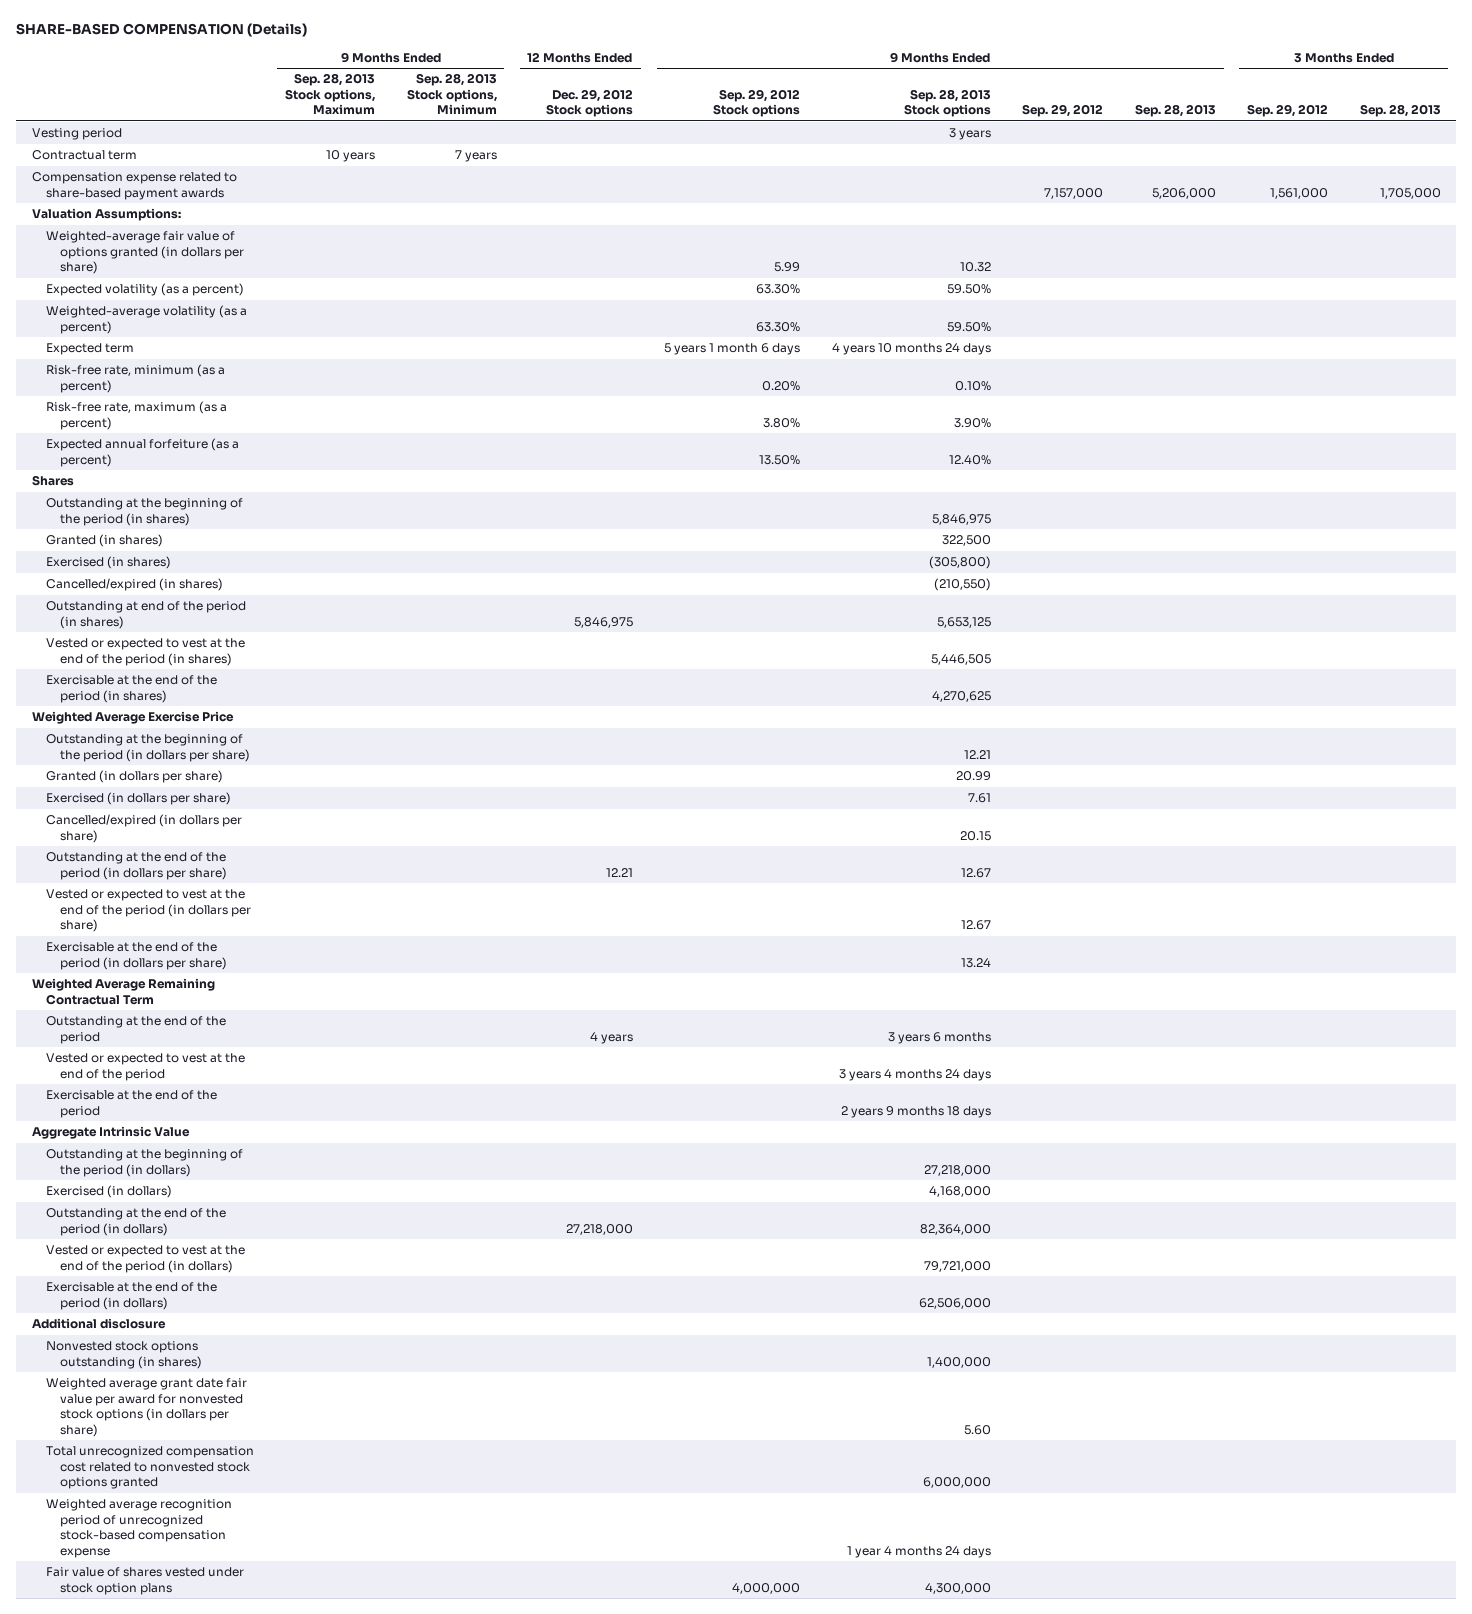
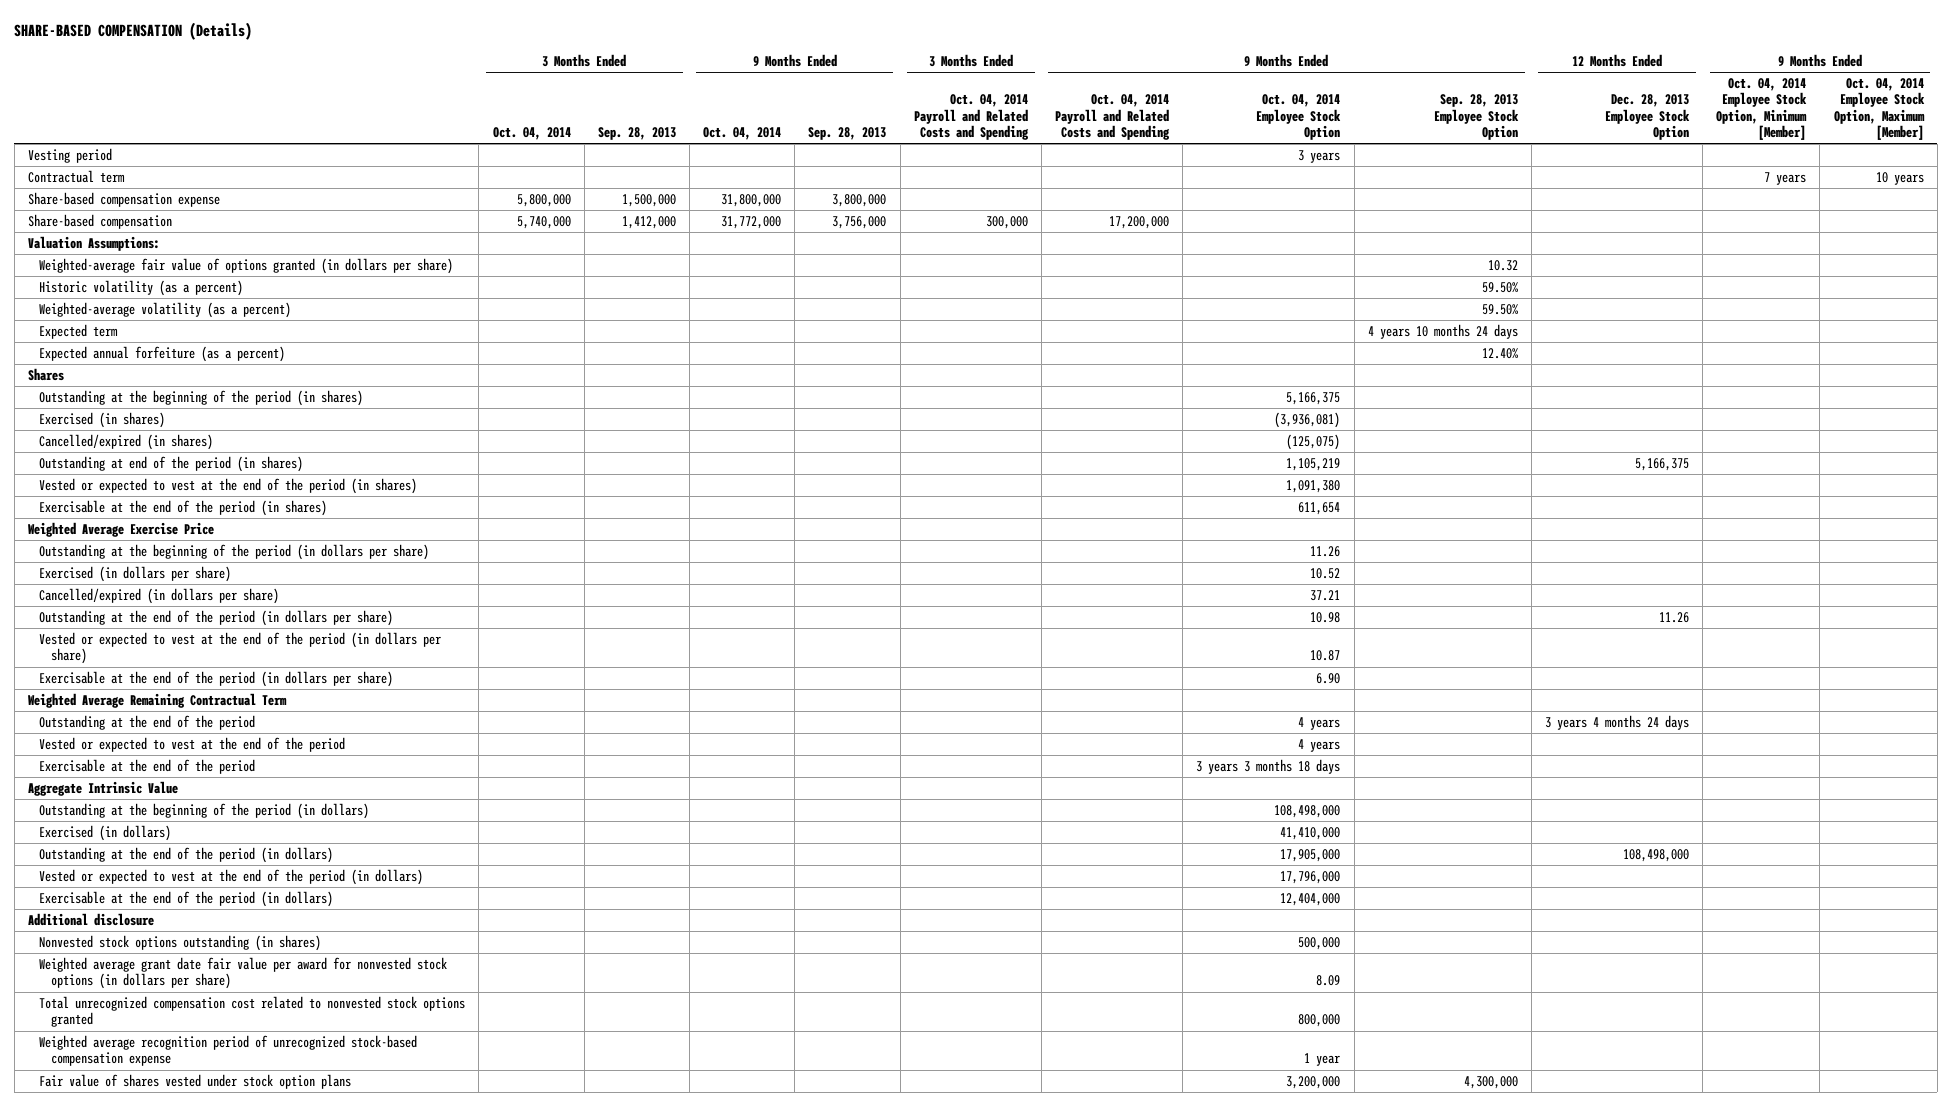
- | 9 Months Ended Sep. 28, 2013 Stock options, Maximum | 9 Months Ended Sep. 28, 2013 Stock options, Minimum | 12 Months Ended Dec. 29, 2012 Stock options | 9 Months Ended Sep. 29, 2012 Stock options | 9 Months Ended Sep. 28, 2013 Stock options | 9 Months Ended Sep. 29, 2012 | 9 Months Ended Sep. 28, 2013 | 3 Months Ended Sep. 29, 2012 | 3 Months Ended Sep. 28, 2013
+ | 3 Months Ended Oct. 04, 2014 | 3 Months Ended Sep. 28, 2013 | 9 Months Ended Oct. 04, 2014 | 9 Months Ended Sep. 28, 2013 | 3 Months Ended Oct. 04, 2014 Payroll and Related Costs and Spending | 9 Months Ended Oct. 04, 2014 Payroll and Related Costs and Spending | 9 Months Ended Oct. 04, 2014 Employee Stock Option | 9 Months Ended Sep. 28, 2013 Employee Stock Option | 12 Months Ended Dec. 28, 2013 Employee Stock Option | 9 Months Ended Oct. 04, 2014 Employee Stock Option, Minimum [Member] | 9 Months Ended Oct. 04, 2014 Employee Stock Option, Maximum [Member]
- Compensation expense related to share-based payment awards | | | | | | 7,157,000 | 5,206,000 | 1,561,000 | 1,705,000
+ Share-based compensation expense | 5,800,000 | 1,500,000 | 31,800,000 | 3,800,000 | | | | | | |
+ Share-based compensation | 5,740,000 | 1,412,000 | 31,772,000 | 3,756,000 | 300,000 | 17,200,000 | | | | |
- Expected volatility (as a percent) | | | | 63.30% | 59.50% | | | |
+ Historic volatility (as a percent) | | | | | | | | 59.50% | | |
- Risk-free rate, minimum (as a percent) | | | | 0.20% | 0.10% | | | |
- Risk-free rate, maximum (as a percent) | | | | 3.80% | 3.90% | | | |
- Granted (in shares) | | | | | 322,500 | | | |
- Granted (in dollars per share) | | | | | 20.99 | | | |

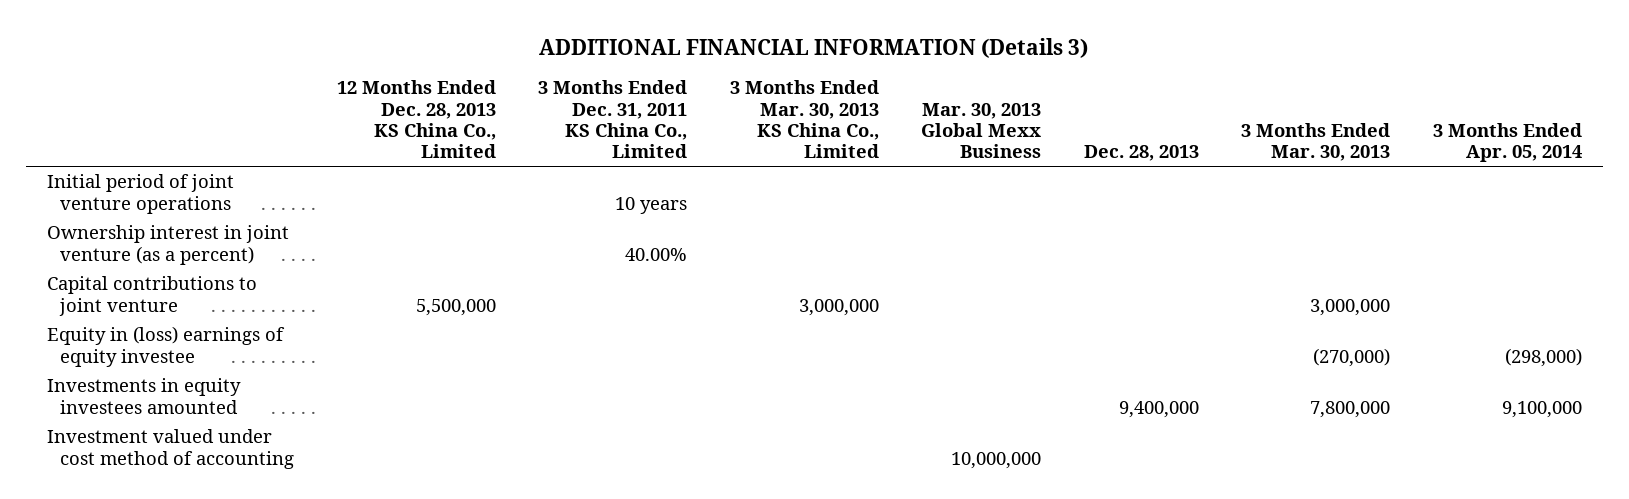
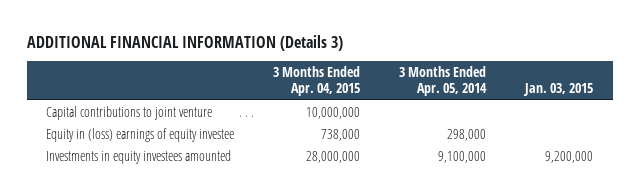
- | 12 Months Ended Dec. 28, 2013 KS China Co., Limited | 3 Months Ended Dec. 31, 2011 KS China Co., Limited | 3 Months Ended Mar. 30, 2013 KS China Co., Limited | Mar. 30, 2013 Global Mexx Business | Dec. 28, 2013 | 3 Months Ended Mar. 30, 2013 | 3 Months Ended Apr. 05, 2014
+ | 3 Months Ended Apr. 04, 2015 | 3 Months Ended Apr. 05, 2014 | Jan. 03, 2015
- Initial period of joint venture operations | | 10 years | | | | |
- Ownership interest in joint venture (as a percent) | | 40.00% | | | | |
- Equity in (loss) earnings of equity investee | | | | | | (270,000) | (298,000)
+ Equity in (loss) earnings of equity investee | 738,000 | 298,000 |
- Investment valued under cost method of accounting | | | | 10,000,000 | | |

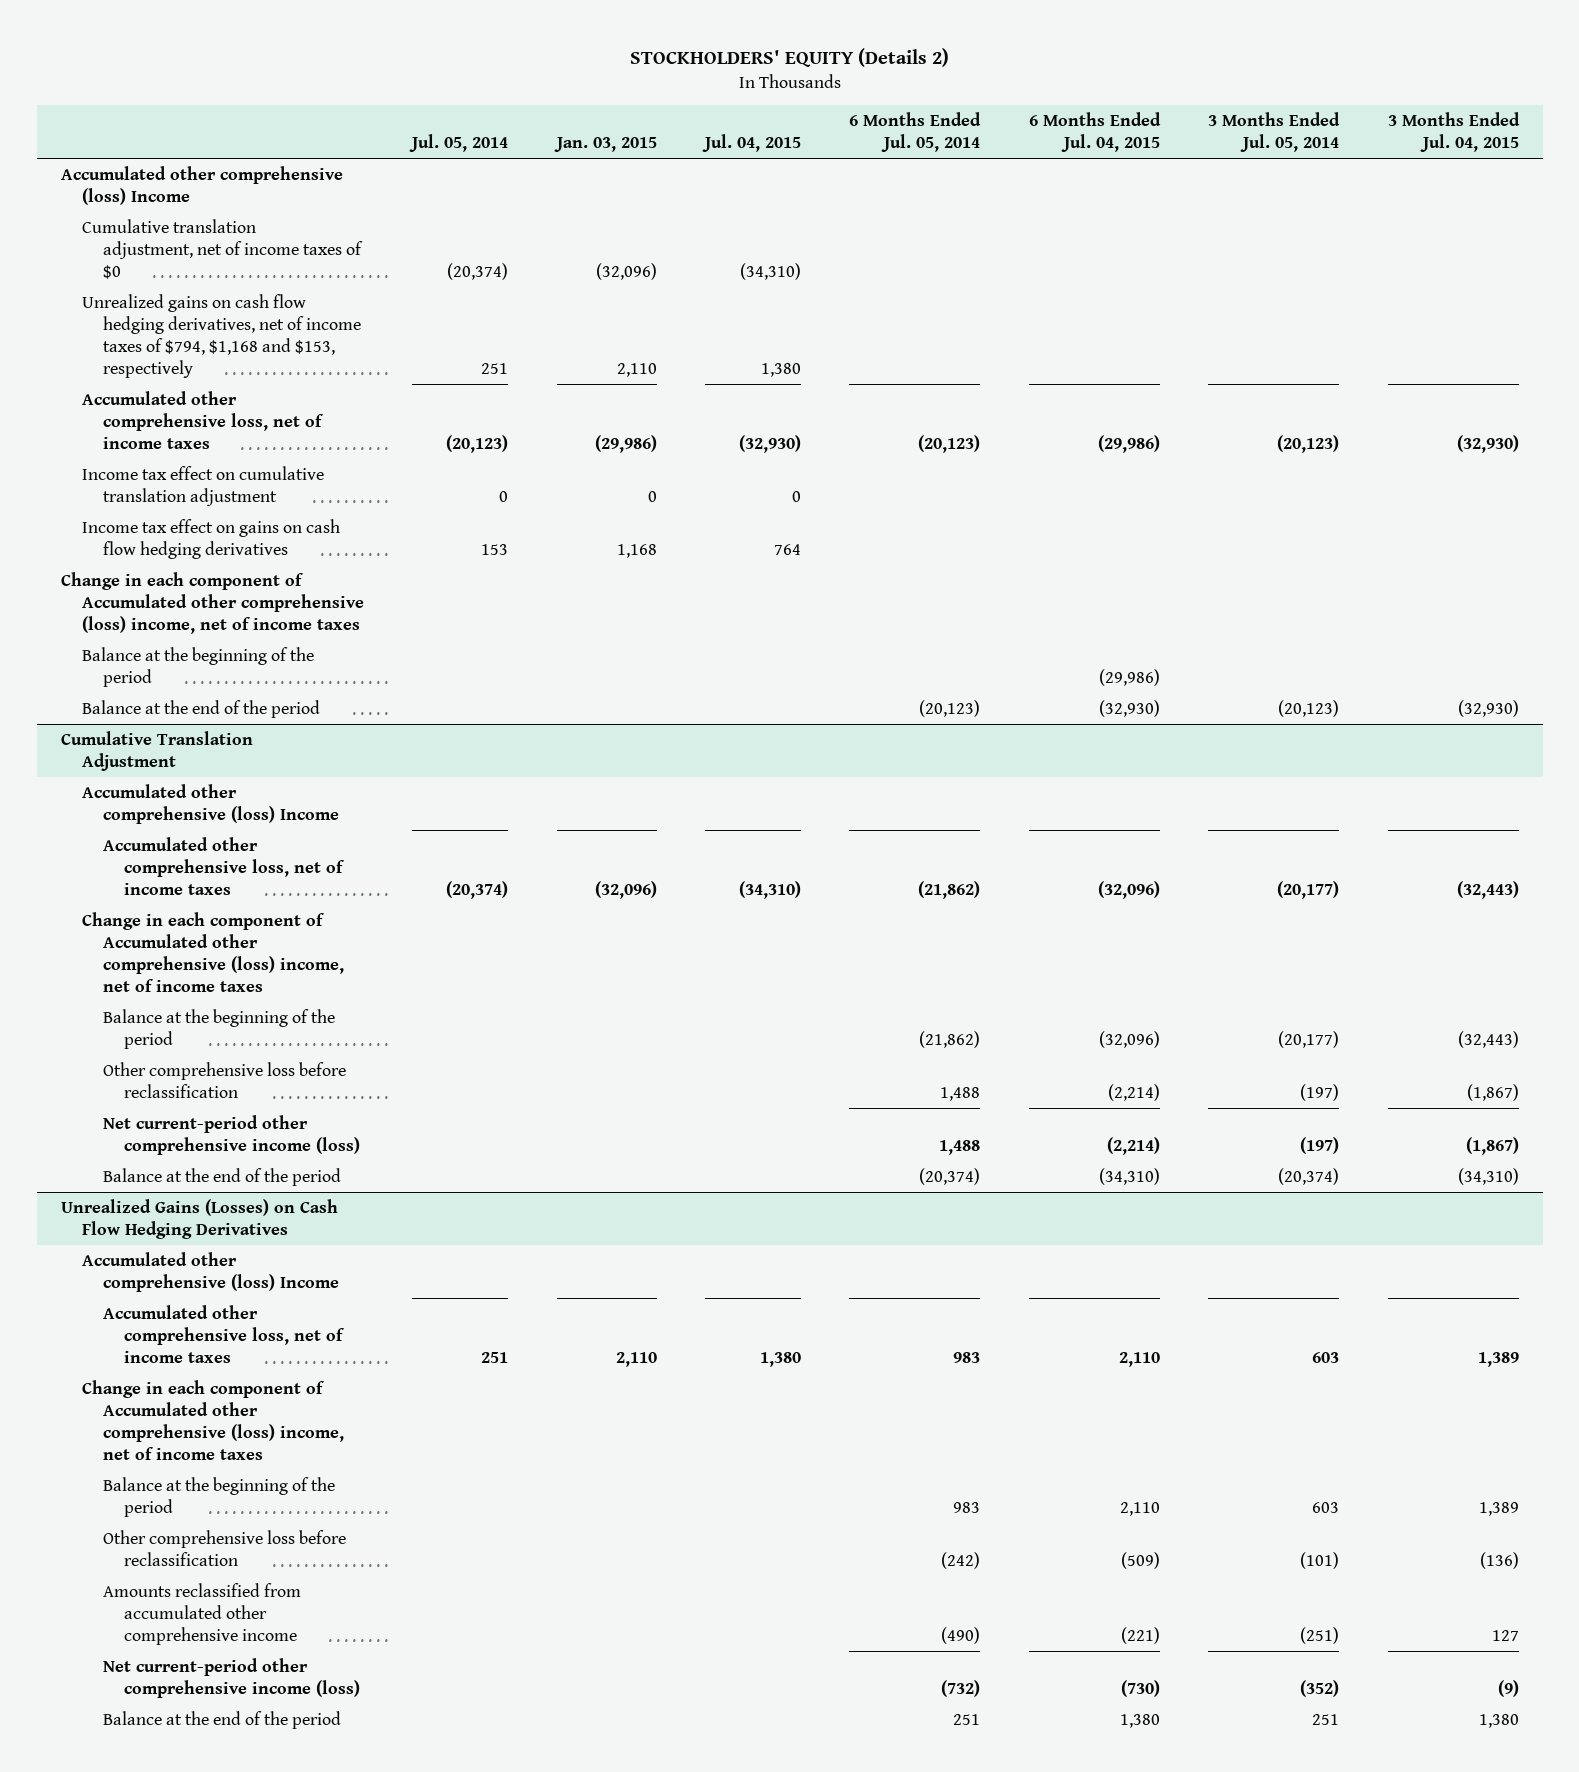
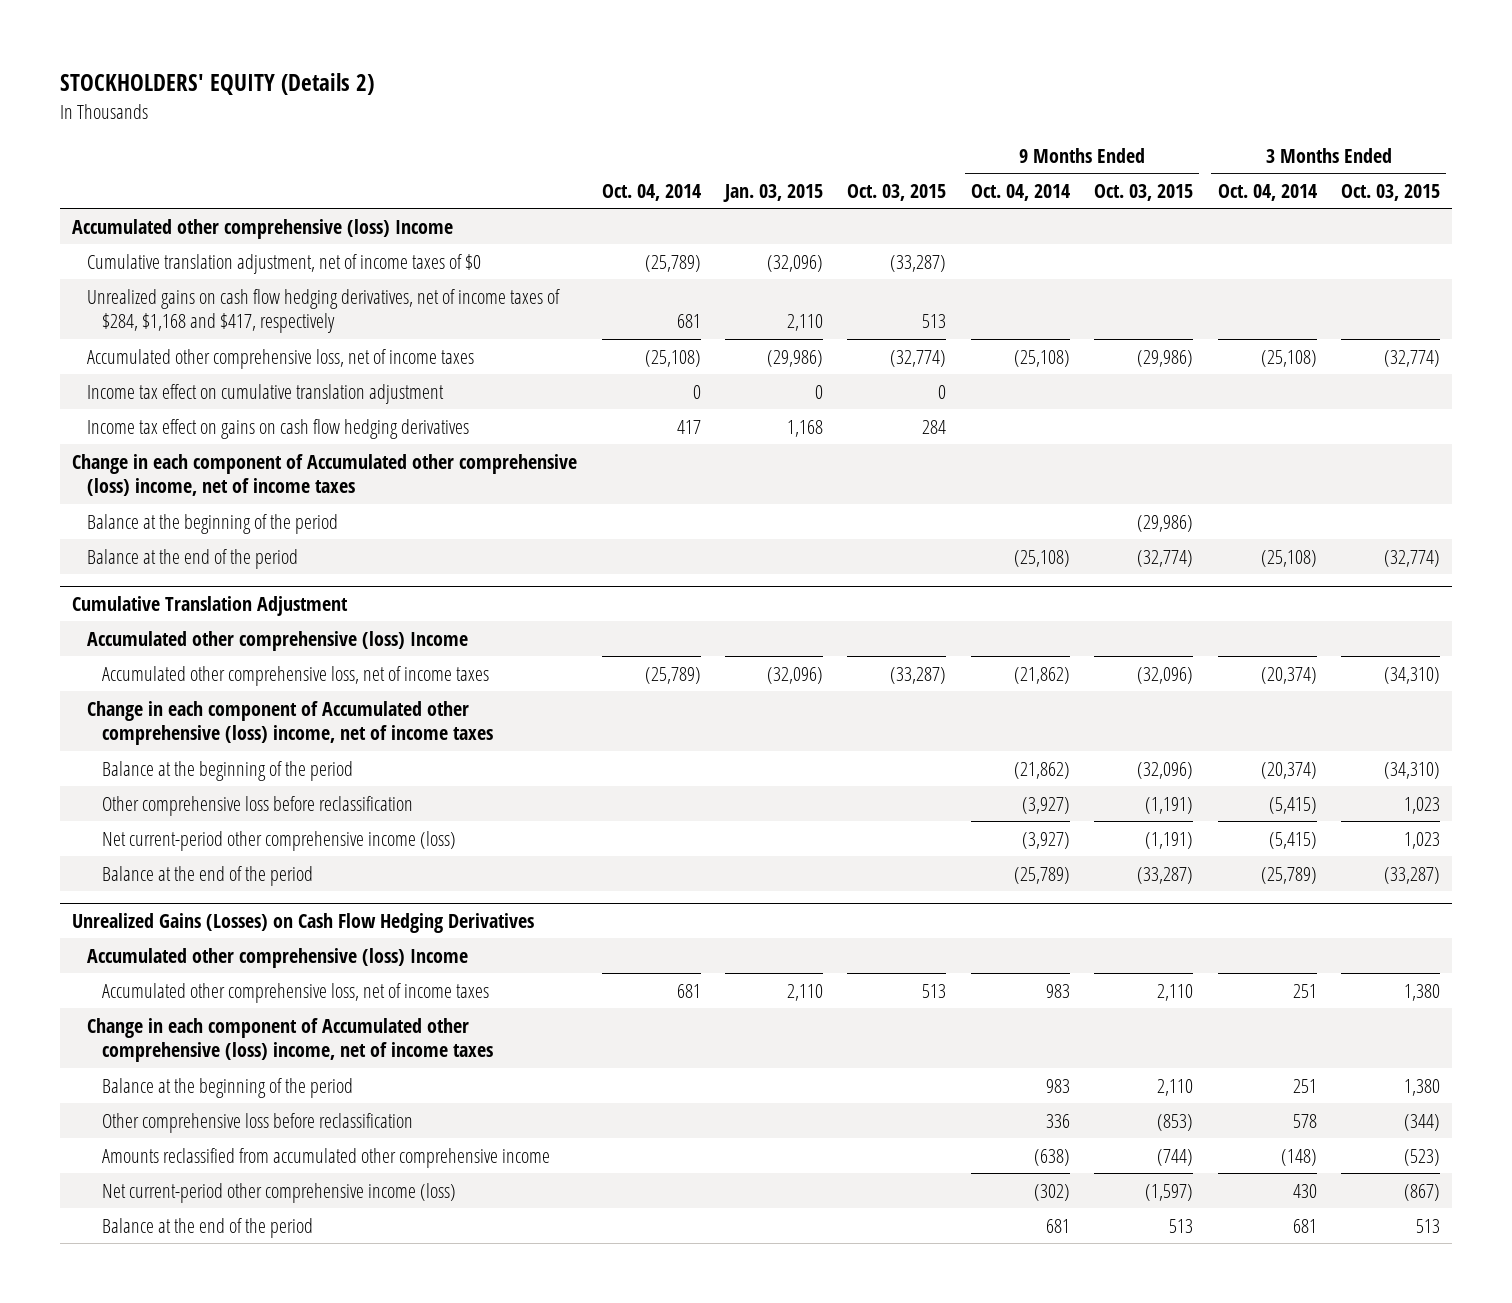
- | Jul. 05, 2014 | Jan. 03, 2015 | Jul. 04, 2015 | 6 Months Ended Jul. 05, 2014 | 6 Months Ended Jul. 04, 2015 | 3 Months Ended Jul. 05, 2014 | 3 Months Ended Jul. 04, 2015
+ | Oct. 04, 2014 | Jan. 03, 2015 | Oct. 03, 2015 | 9 Months Ended Oct. 04, 2014 | 9 Months Ended Oct. 03, 2015 | 3 Months Ended Oct. 04, 2014 | 3 Months Ended Oct. 03, 2015
- Unrealized gains on cash flow hedging derivatives, net of income taxes of $794, $1,168 and $153, respectively | 251 | 2,110 | 1,380 | | | |
+ Unrealized gains on cash flow hedging derivatives, net of income taxes of $284, $1,168 and $417, respectively | 681 | 2,110 | 513 | | | |

